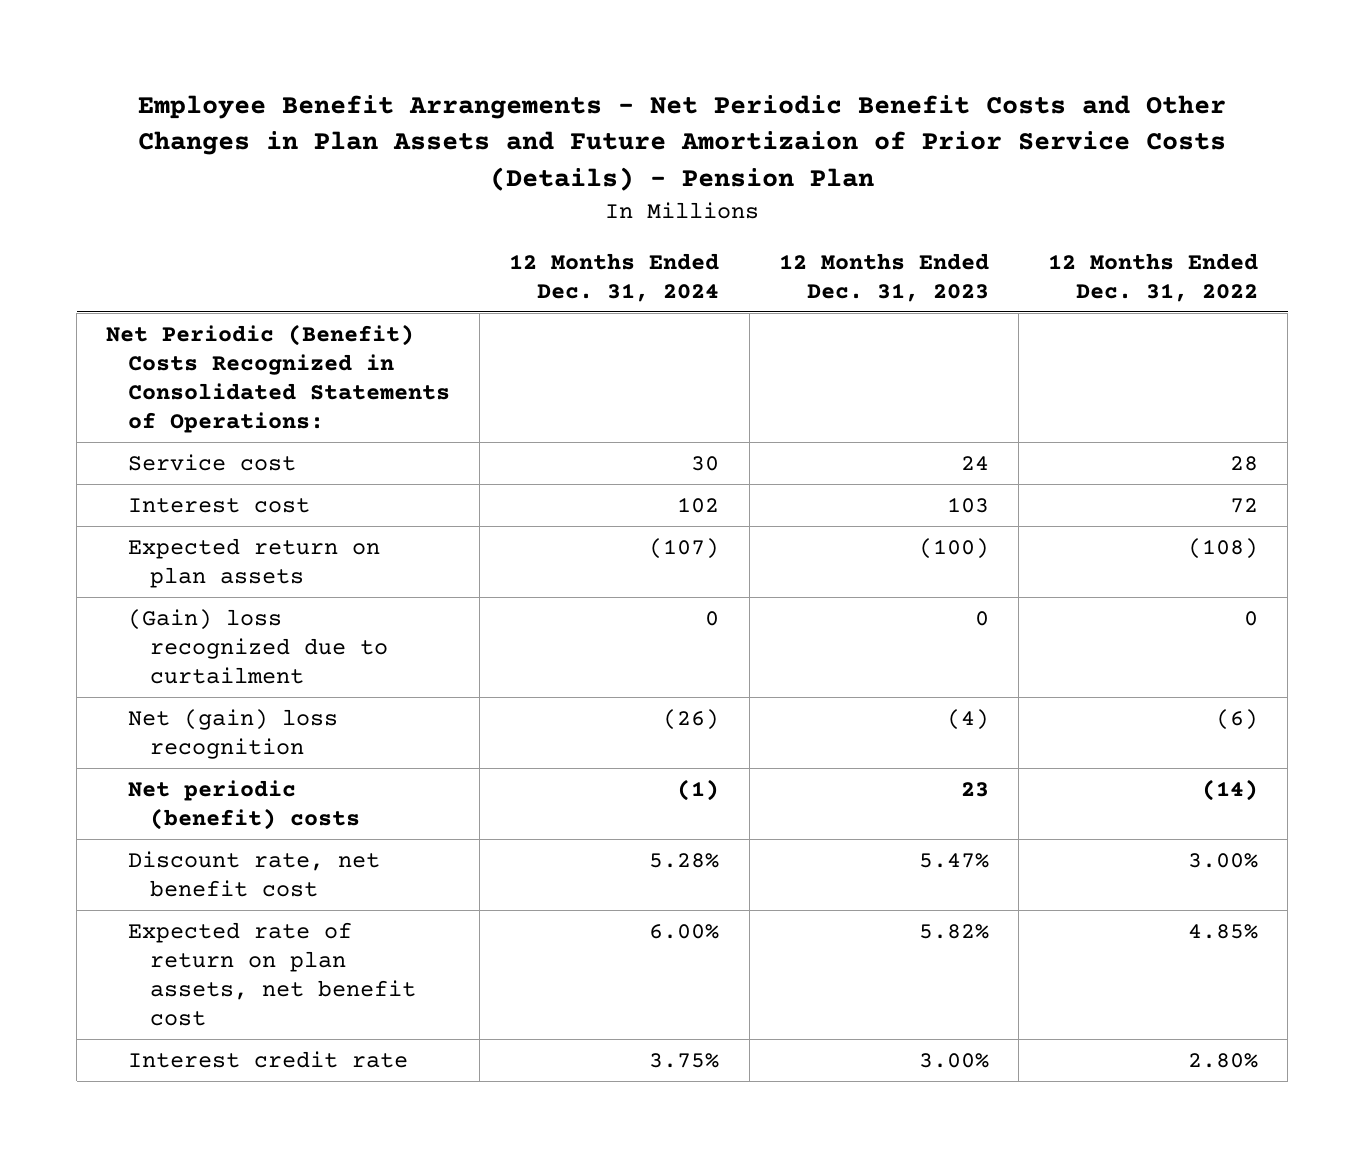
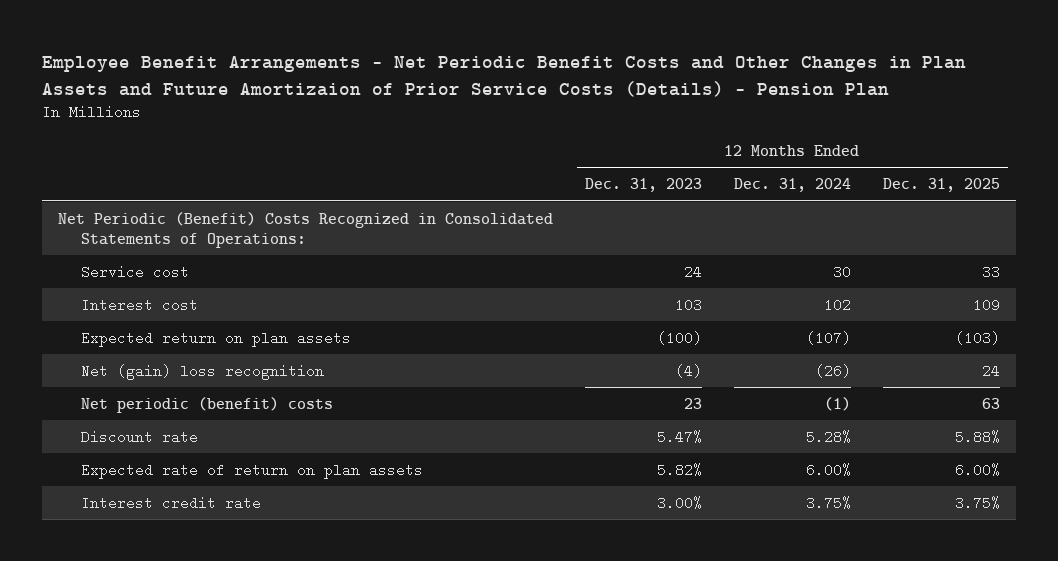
- | 12 Months Ended Dec. 31, 2024 | 12 Months Ended Dec. 31, 2023 | 12 Months Ended Dec. 31, 2022
+ | 12 Months Ended Dec. 31, 2023 | 12 Months Ended Dec. 31, 2024 | 12 Months Ended Dec. 31, 2025
- (Gain) loss recognized due to curtailment | 0 | 0 | 0
- Discount rate, net benefit cost | 5.28% | 5.47% | 3.00%
- Expected rate of return on plan assets, net benefit cost | 6.00% | 5.82% | 4.85%
+ Discount rate | 5.47% | 5.28% | 5.88%
+ Expected rate of return on plan assets | 5.82% | 6.00% | 6.00%

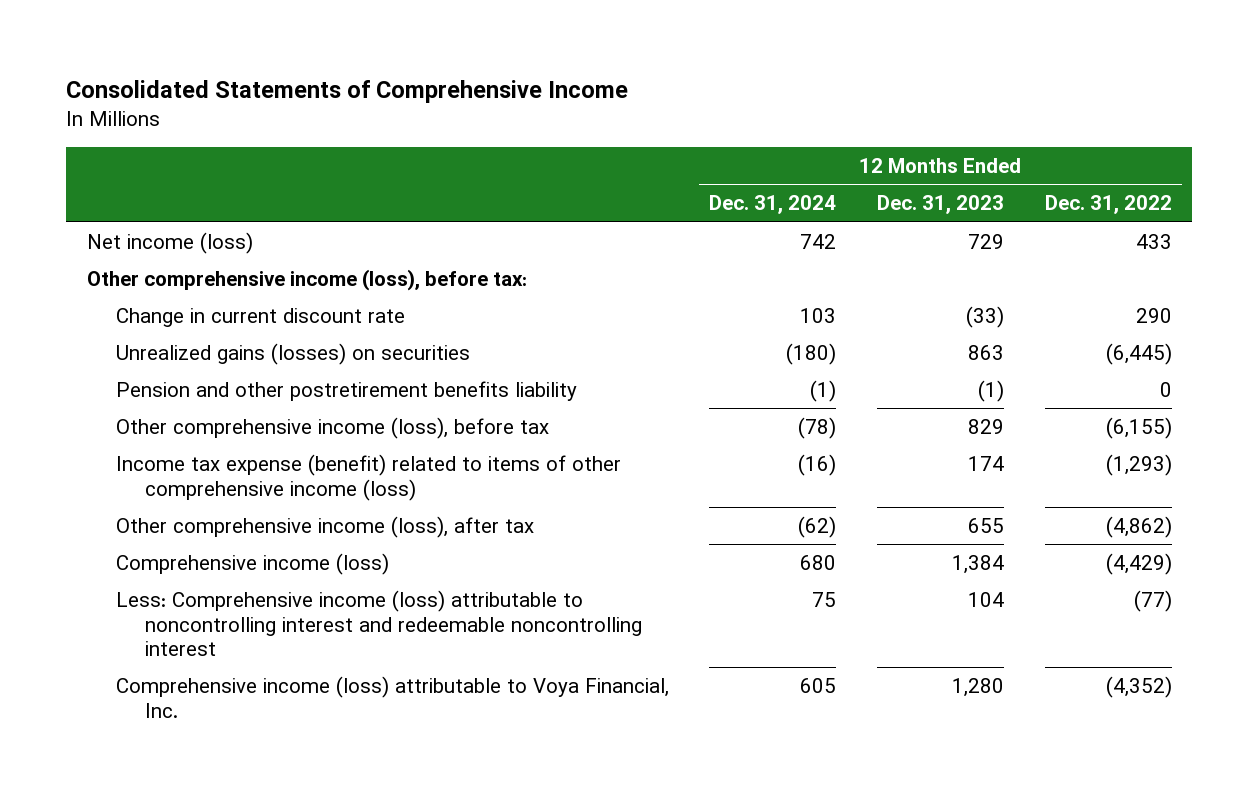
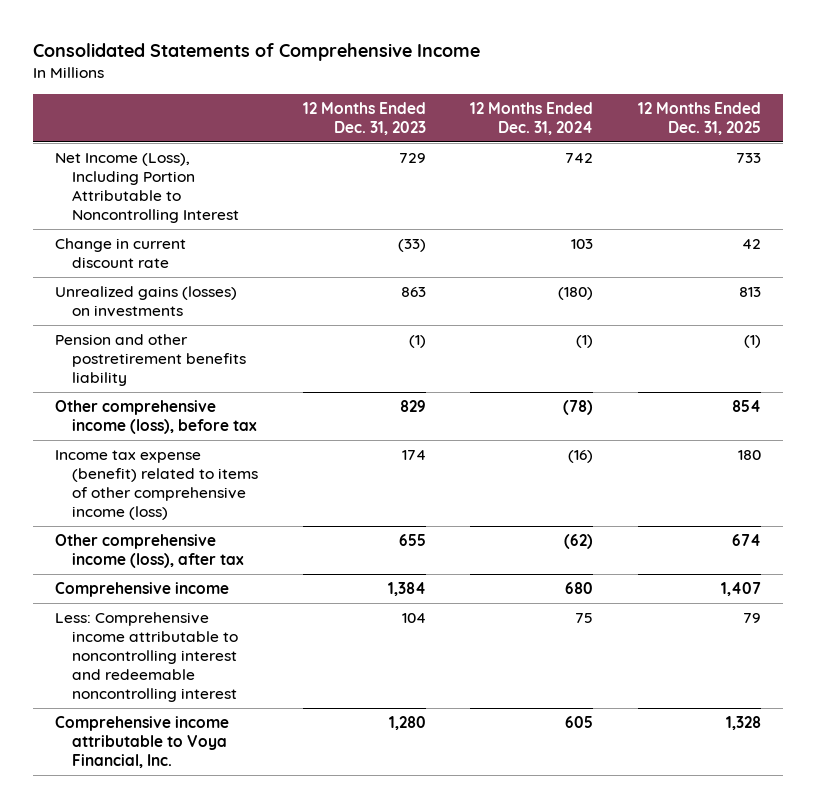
- | 12 Months Ended Dec. 31, 2024 | 12 Months Ended Dec. 31, 2023 | 12 Months Ended Dec. 31, 2022
+ | 12 Months Ended Dec. 31, 2023 | 12 Months Ended Dec. 31, 2024 | 12 Months Ended Dec. 31, 2025
- Net income (loss) | 742 | 729 | 433
- Other comprehensive income (loss), before tax:
+ Net Income (Loss), Including Portion Attributable to Noncontrolling Interest | 729 | 742 | 733
- Unrealized gains (losses) on securities | (180) | 863 | (6,445)
+ Unrealized gains (losses) on investments | 863 | (180) | 813
- Comprehensive income (loss) | 680 | 1,384 | (4,429)
- Less: Comprehensive income (loss) attributable to noncontrolling interest and redeemable noncontrolling interest | 75 | 104 | (77)
- Comprehensive income (loss) attributable to Voya Financial, Inc. | 605 | 1,280 | (4,352)
+ Comprehensive income | 1,384 | 680 | 1,407
+ Less: Comprehensive income attributable to noncontrolling interest and redeemable noncontrolling interest | 104 | 75 | 79
+ Comprehensive income attributable to Voya Financial, Inc. | 1,280 | 605 | 1,328

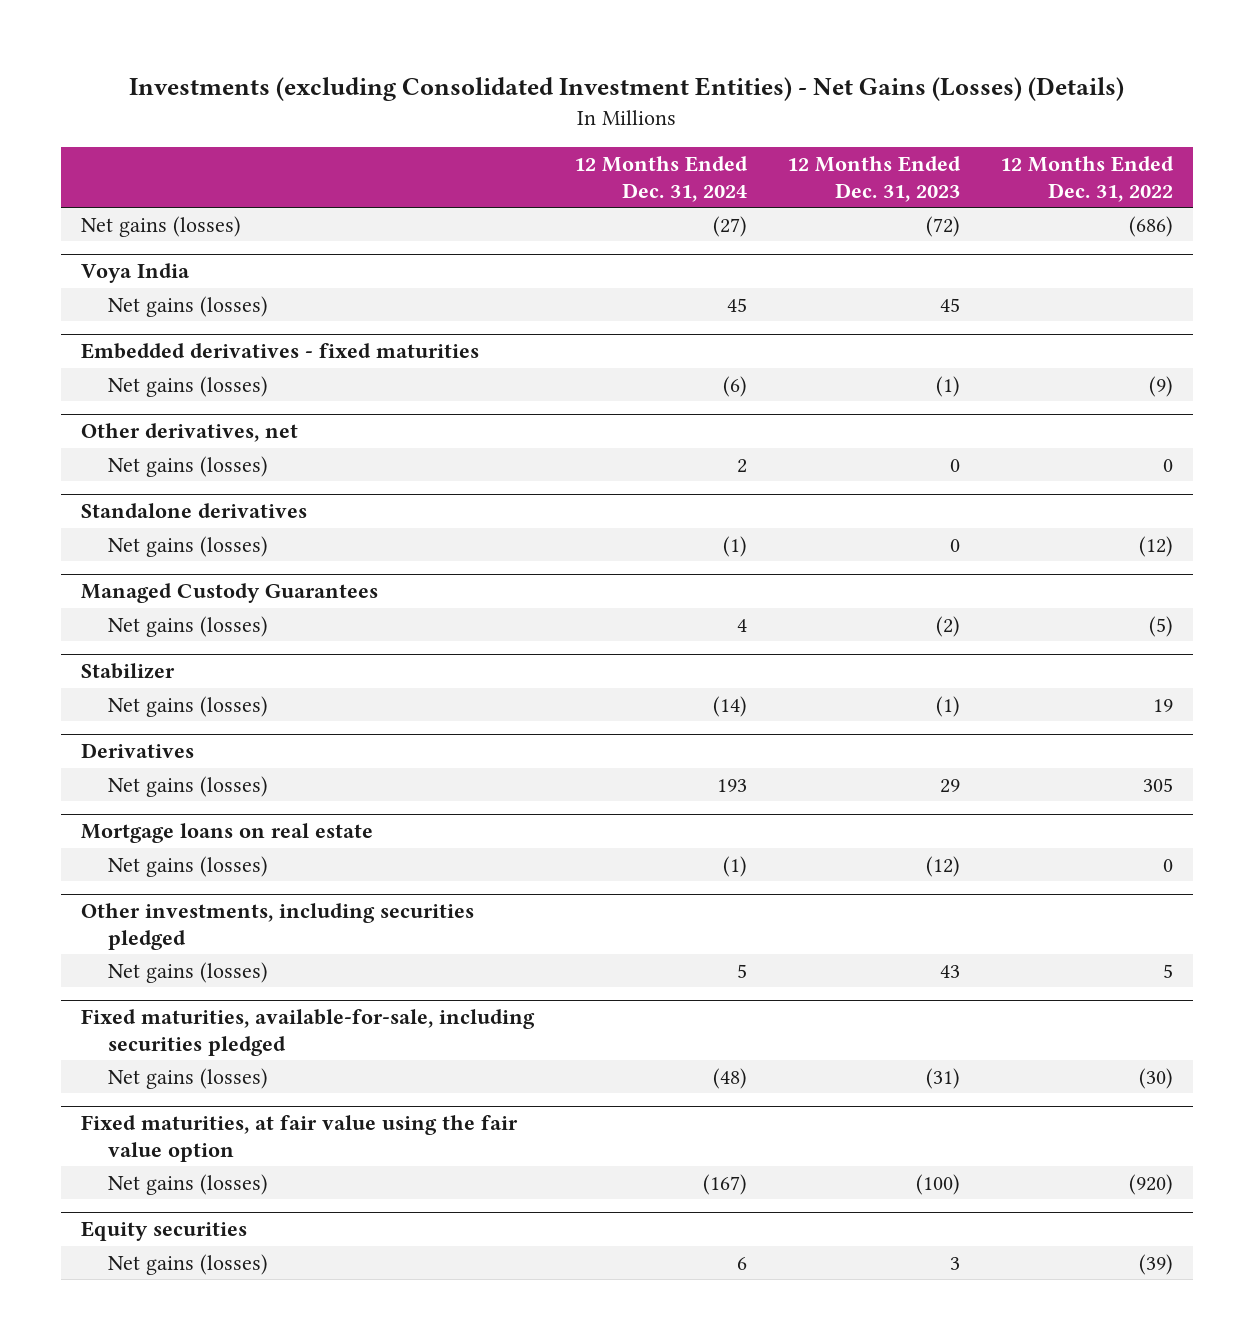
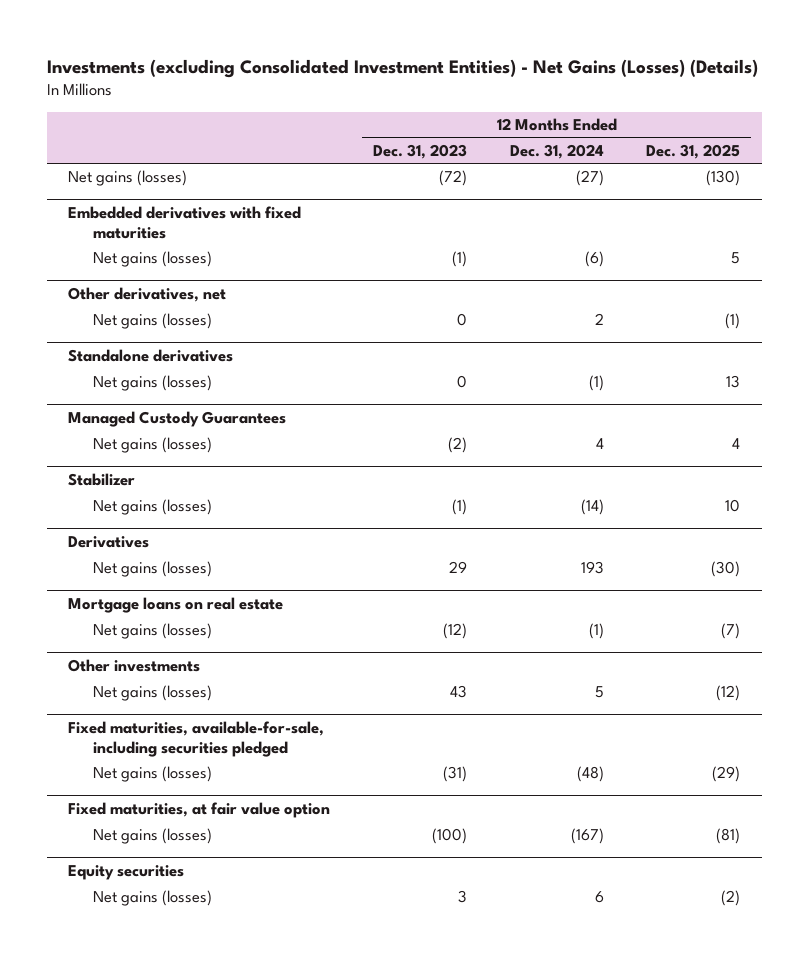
- | 12 Months Ended Dec. 31, 2024 | 12 Months Ended Dec. 31, 2023 | 12 Months Ended Dec. 31, 2022
+ | 12 Months Ended Dec. 31, 2023 | 12 Months Ended Dec. 31, 2024 | 12 Months Ended Dec. 31, 2025
- Voya India
- Net gains (losses) | 45 | 45 |
- Embedded derivatives - fixed maturities
+ Embedded derivatives with fixed maturities
- Other investments, including securities pledged
+ Other investments
- Fixed maturities, at fair value using the fair value option
+ Fixed maturities, at fair value option

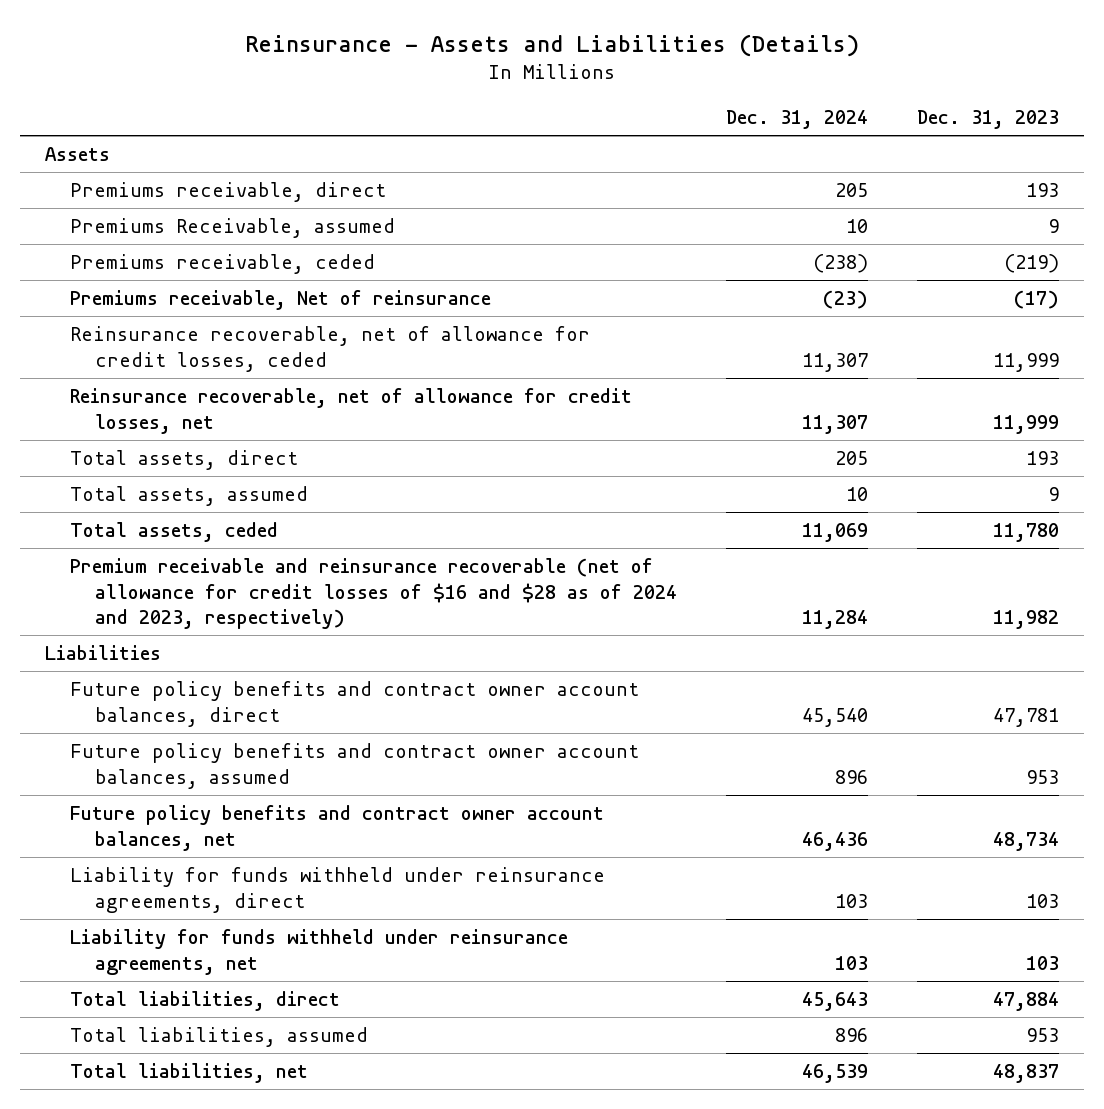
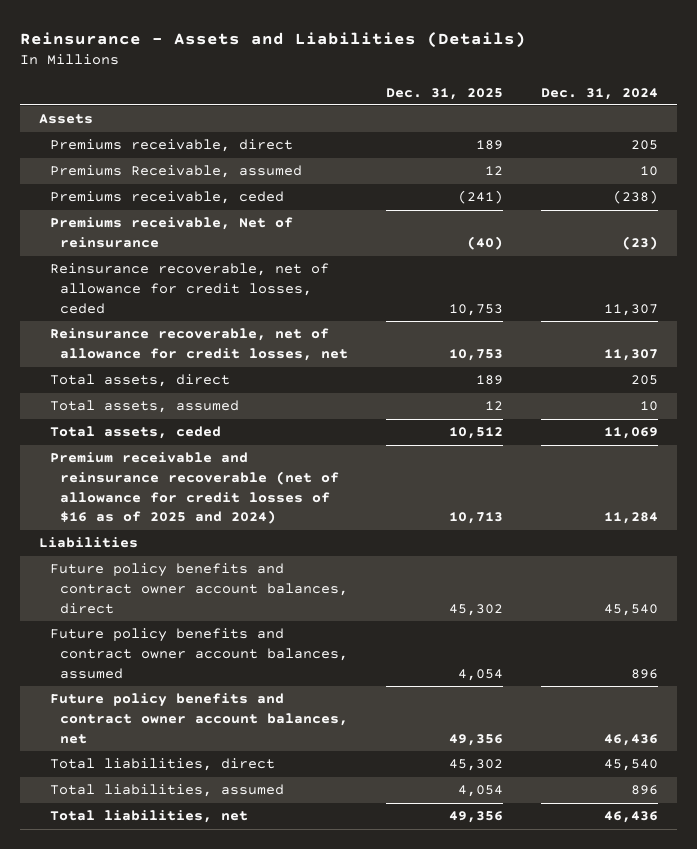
- | Dec. 31, 2024 | Dec. 31, 2023
+ | Dec. 31, 2025 | Dec. 31, 2024
- Premium receivable and reinsurance recoverable (net of allowance for credit losses of $16 and $28 as of 2024 and 2023, respectively) | 11,284 | 11,982
+ Premium receivable and reinsurance recoverable (net of allowance for credit losses of $16 as of 2025 and 2024) | 10,713 | 11,284
- Liability for funds withheld under reinsurance agreements, direct | 103 | 103
- Liability for funds withheld under reinsurance agreements, net | 103 | 103
- Total liabilities, direct | 45,643 | 47,884
+ Total liabilities, direct | 45,302 | 45,540
- Total liabilities, net | 46,539 | 48,837
+ Total liabilities, net | 49,356 | 46,436

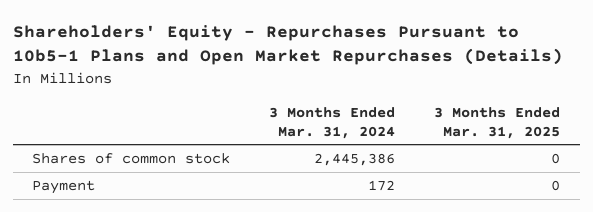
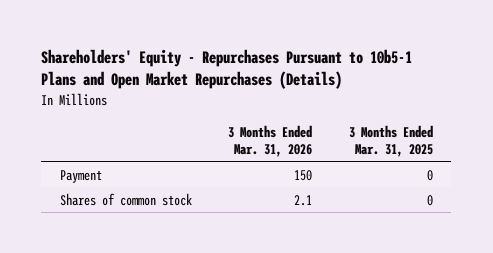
- | 3 Months Ended Mar. 31, 2024 | 3 Months Ended Mar. 31, 2025
+ | 3 Months Ended Mar. 31, 2026 | 3 Months Ended Mar. 31, 2025
moved down: Shares of common stock | 2.1 | 0

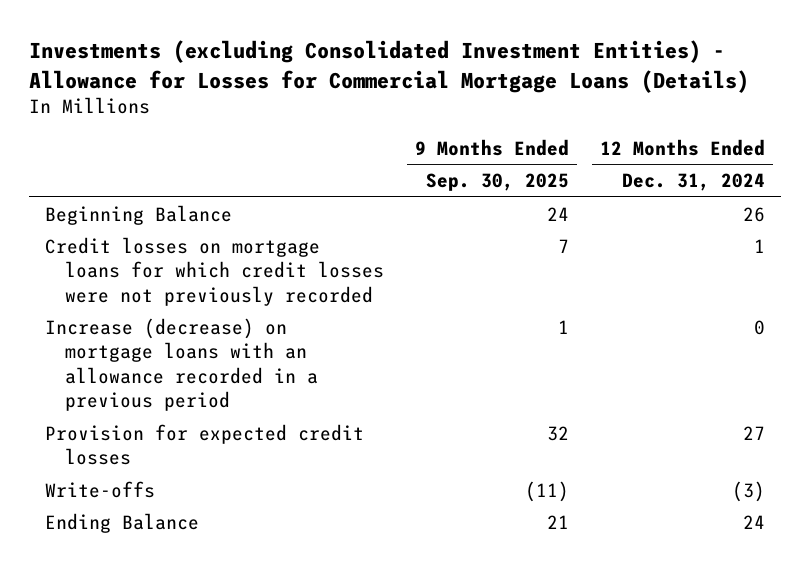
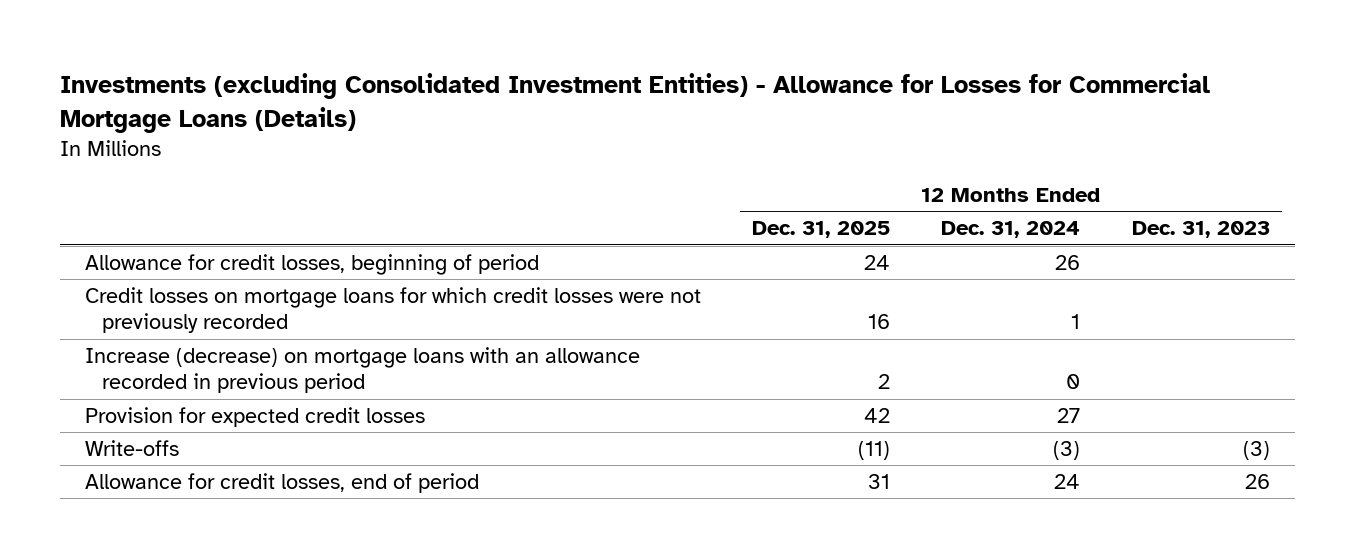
- | 9 Months Ended Sep. 30, 2025 | 12 Months Ended Dec. 31, 2024
+ | 12 Months Ended Dec. 31, 2025 | 12 Months Ended Dec. 31, 2024 | 12 Months Ended Dec. 31, 2023
- Beginning Balance | 24 | 26
+ Allowance for credit losses, beginning of period | 24 | 26 |
- Increase (decrease) on mortgage loans with an allowance recorded in a previous period | 1 | 0
+ Increase (decrease) on mortgage loans with an allowance recorded in previous period | 2 | 0 |
- Ending Balance | 21 | 24
+ Allowance for credit losses, end of period | 31 | 24 | 26

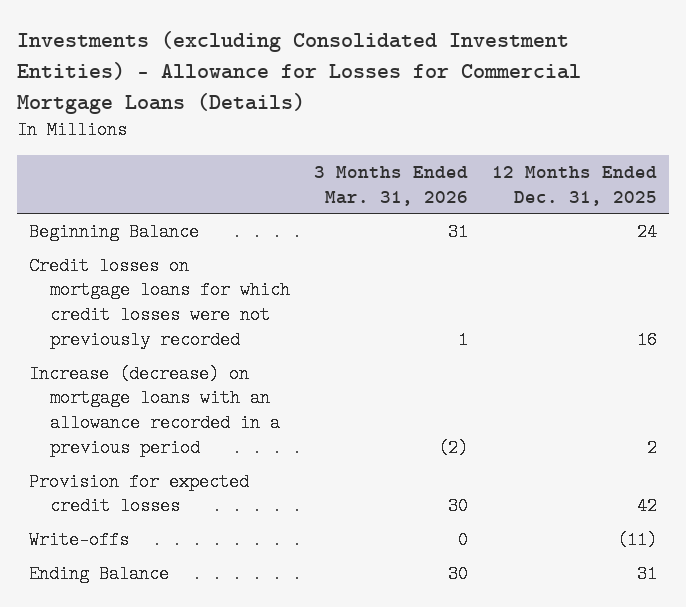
- | 12 Months Ended Dec. 31, 2025 | 12 Months Ended Dec. 31, 2024 | 12 Months Ended Dec. 31, 2023
+ | 3 Months Ended Mar. 31, 2026 | 12 Months Ended Dec. 31, 2025
- Allowance for credit losses, beginning of period | 24 | 26 |
+ Beginning Balance | 31 | 24
- Increase (decrease) on mortgage loans with an allowance recorded in previous period | 2 | 0 |
+ Increase (decrease) on mortgage loans with an allowance recorded in a previous period | (2) | 2
- Allowance for credit losses, end of period | 31 | 24 | 26
+ Ending Balance | 30 | 31

